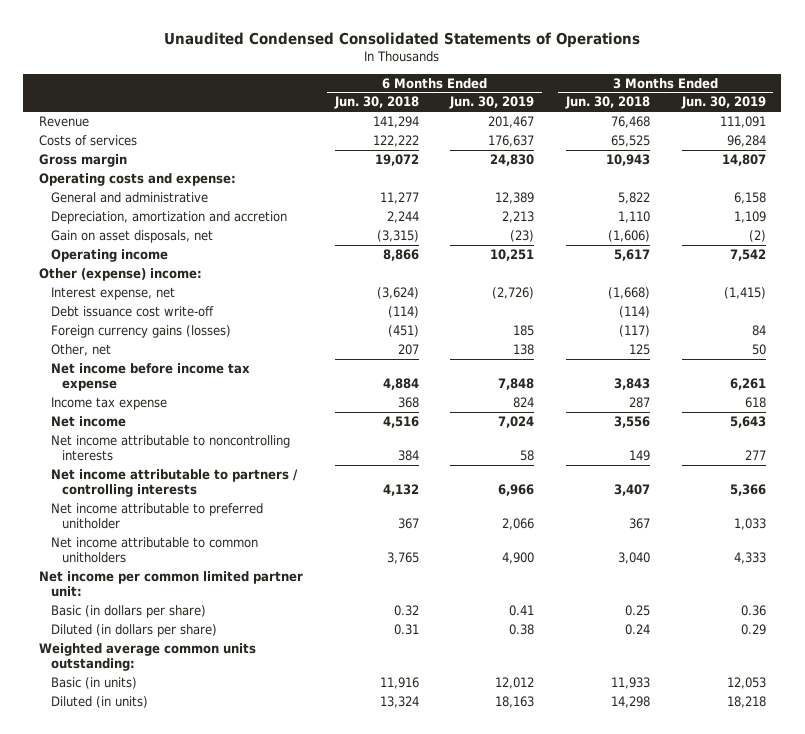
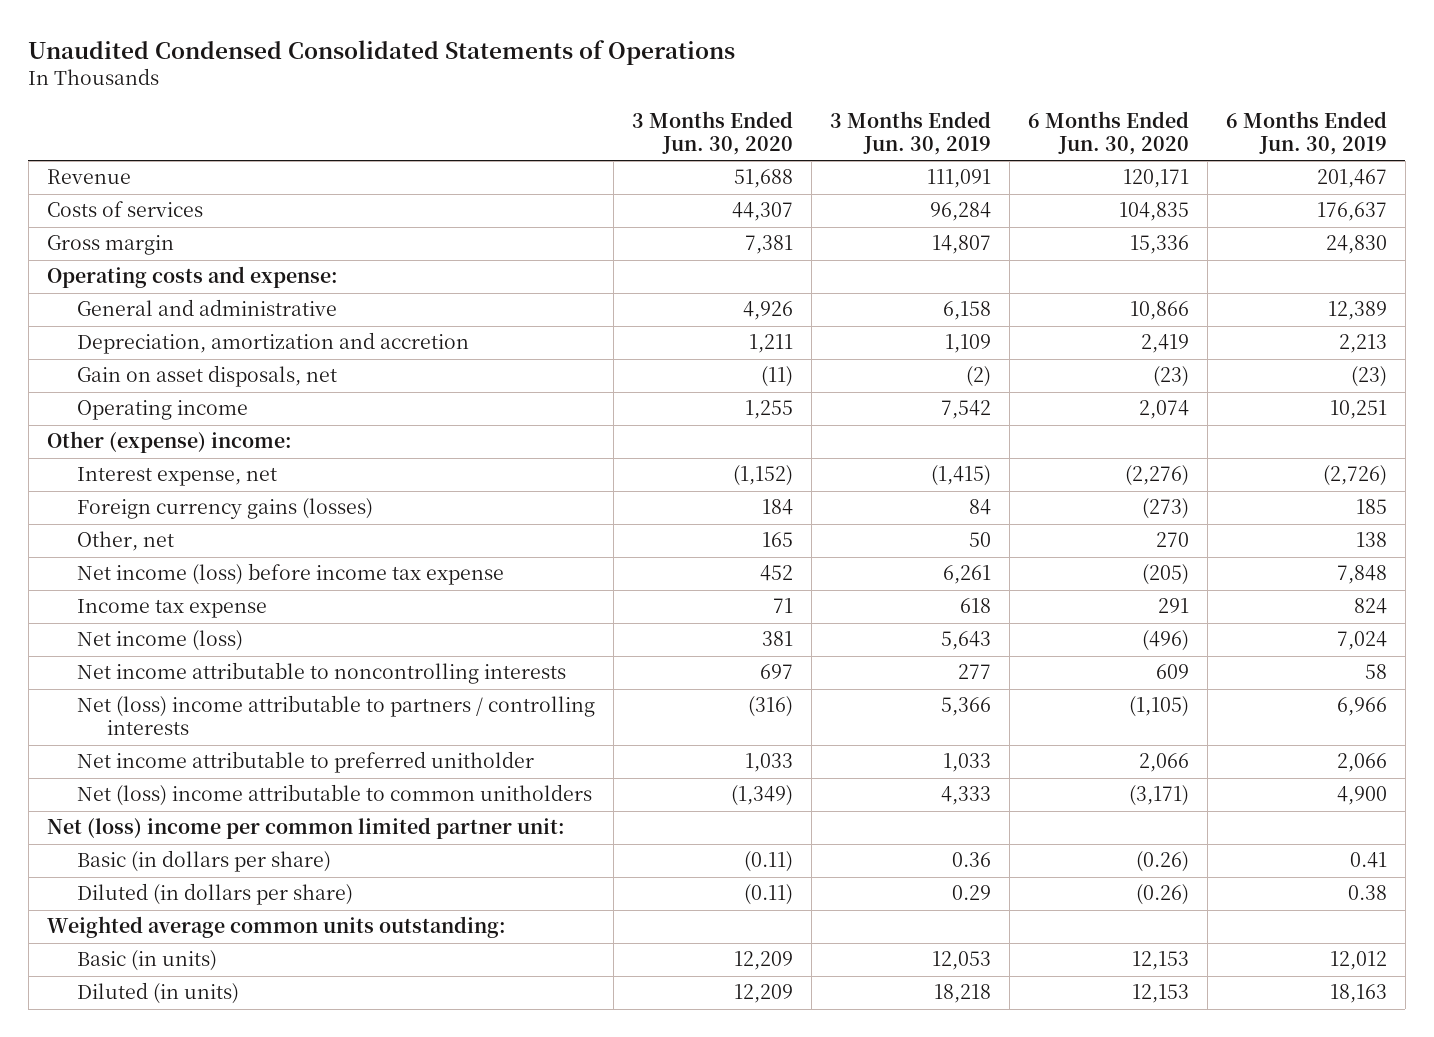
- | 6 Months Ended Jun. 30, 2018 | 6 Months Ended Jun. 30, 2019 | 3 Months Ended Jun. 30, 2018 | 3 Months Ended Jun. 30, 2019
+ | 3 Months Ended Jun. 30, 2020 | 3 Months Ended Jun. 30, 2019 | 6 Months Ended Jun. 30, 2020 | 6 Months Ended Jun. 30, 2019
- Debt issuance cost write-off | (114) | | (114) |
- Net income before income tax expense | 4,884 | 7,848 | 3,843 | 6,261
+ Net income (loss) before income tax expense | 452 | 6,261 | (205) | 7,848
- Net income | 4,516 | 7,024 | 3,556 | 5,643
+ Net income (loss) | 381 | 5,643 | (496) | 7,024
- Net income attributable to partners / controlling interests | 4,132 | 6,966 | 3,407 | 5,366
+ Net (loss) income attributable to partners / controlling interests | (316) | 5,366 | (1,105) | 6,966
- Net income attributable to common unitholders | 3,765 | 4,900 | 3,040 | 4,333
- Net income per common limited partner unit:
+ Net (loss) income attributable to common unitholders | (1,349) | 4,333 | (3,171) | 4,900
+ Net (loss) income per common limited partner unit:

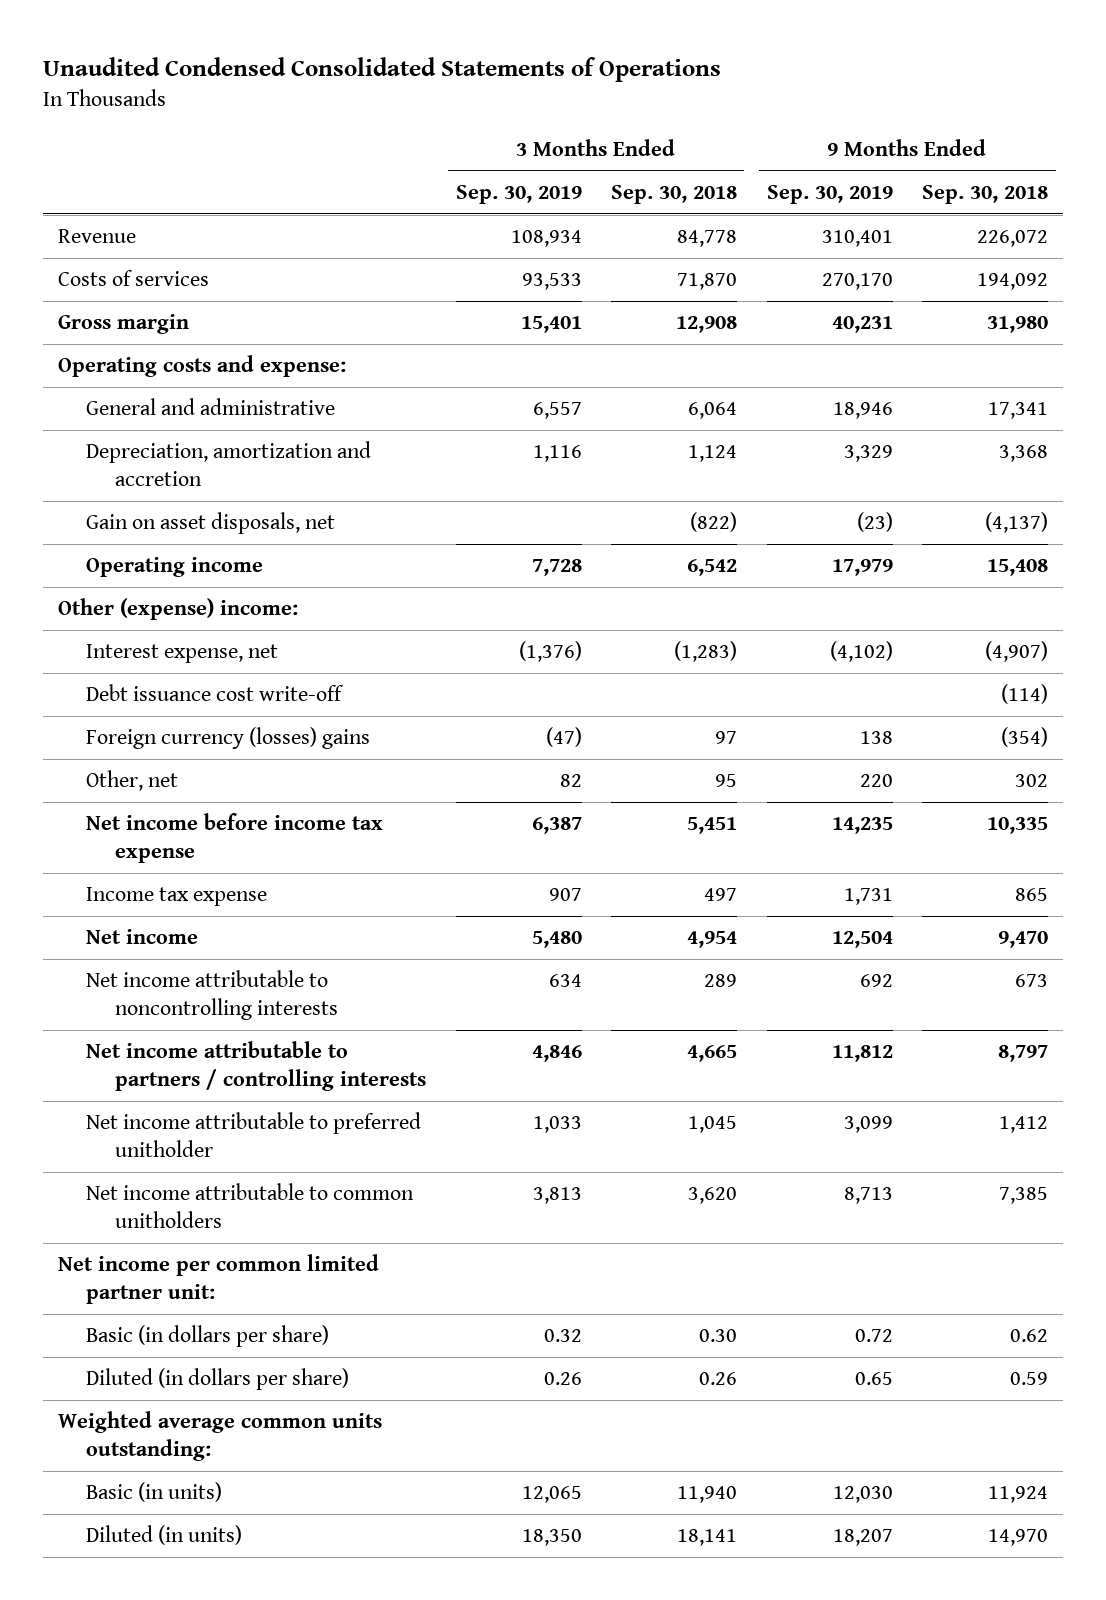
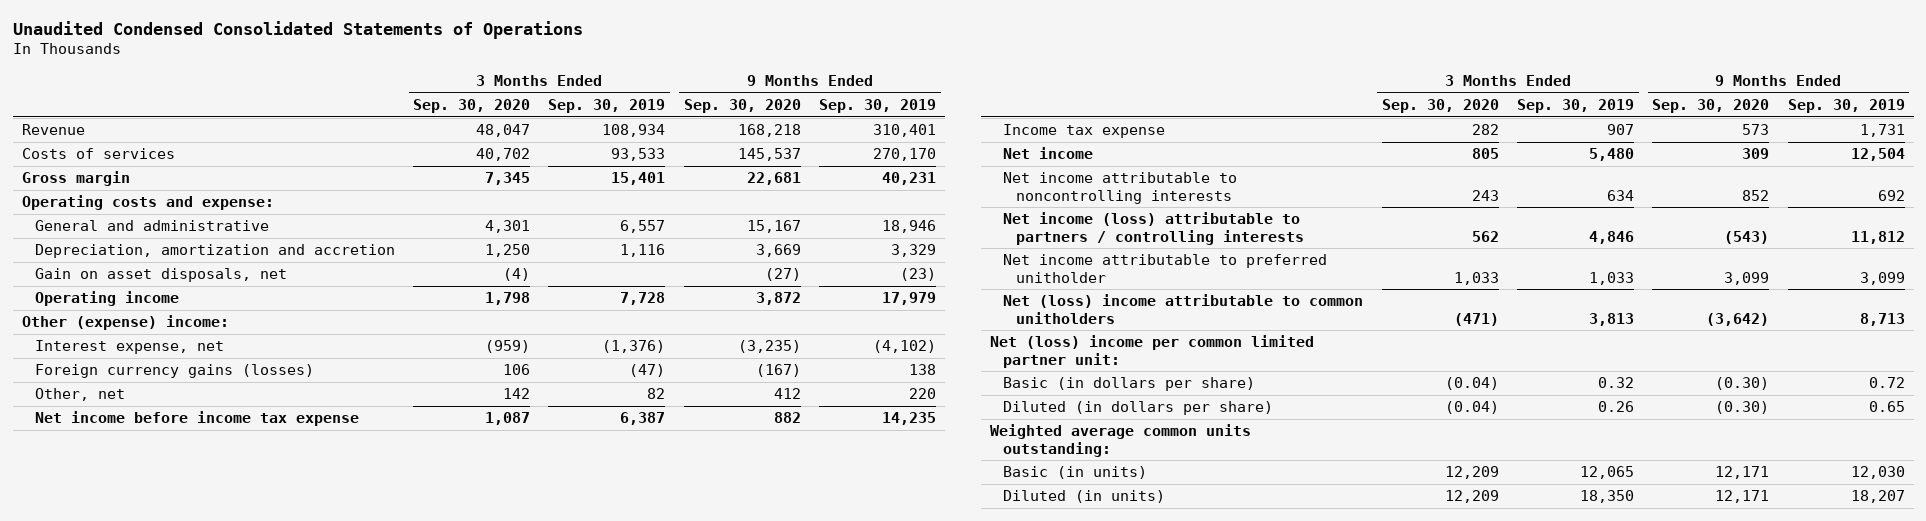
- | 3 Months Ended Sep. 30, 2019 | 3 Months Ended Sep. 30, 2018 | 9 Months Ended Sep. 30, 2019 | 9 Months Ended Sep. 30, 2018
+ | 3 Months Ended Sep. 30, 2020 | 3 Months Ended Sep. 30, 2019 | 9 Months Ended Sep. 30, 2020 | 9 Months Ended Sep. 30, 2019
- Debt issuance cost write-off | | | | (114)
- Foreign currency (losses) gains | (47) | 97 | 138 | (354)
+ Foreign currency gains (losses) | 106 | (47) | (167) | 138
- Net income attributable to partners / controlling interests | 4,846 | 4,665 | 11,812 | 8,797
+ Net income (loss) attributable to partners / controlling interests | 562 | 4,846 | (543) | 11,812
- Net income attributable to common unitholders | 3,813 | 3,620 | 8,713 | 7,385
- Net income per common limited partner unit:
+ Net (loss) income attributable to common unitholders | (471) | 3,813 | (3,642) | 8,713
+ Net (loss) income per common limited partner unit:

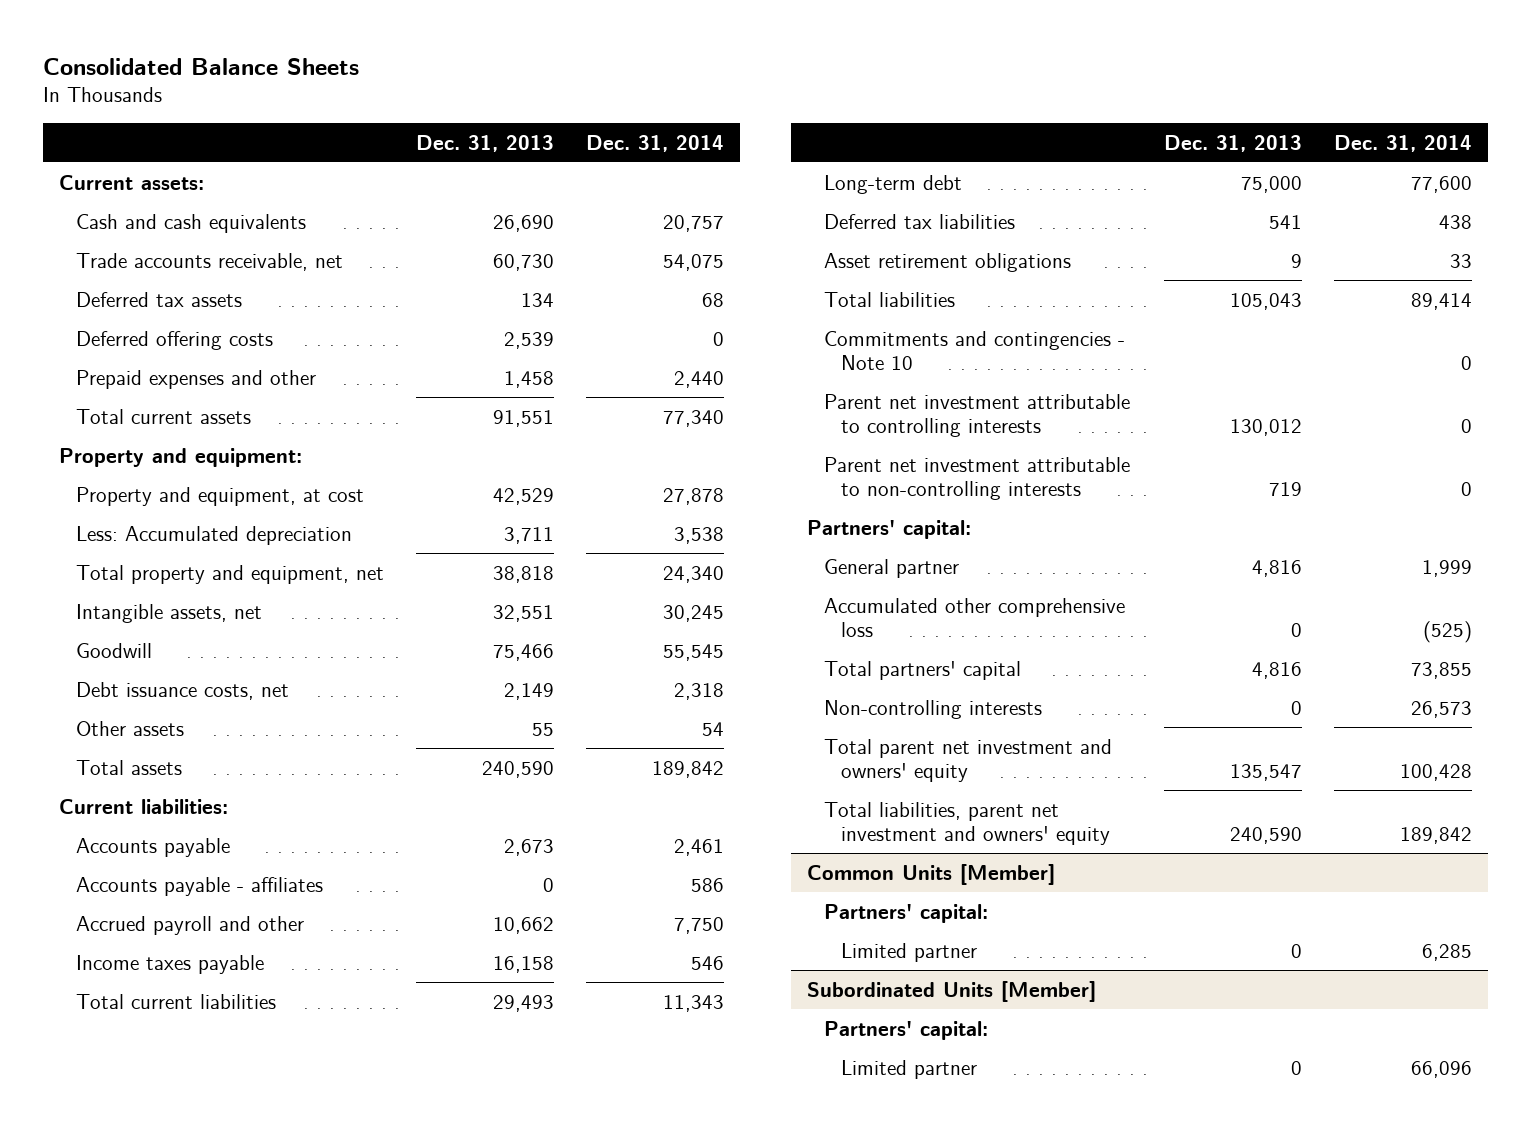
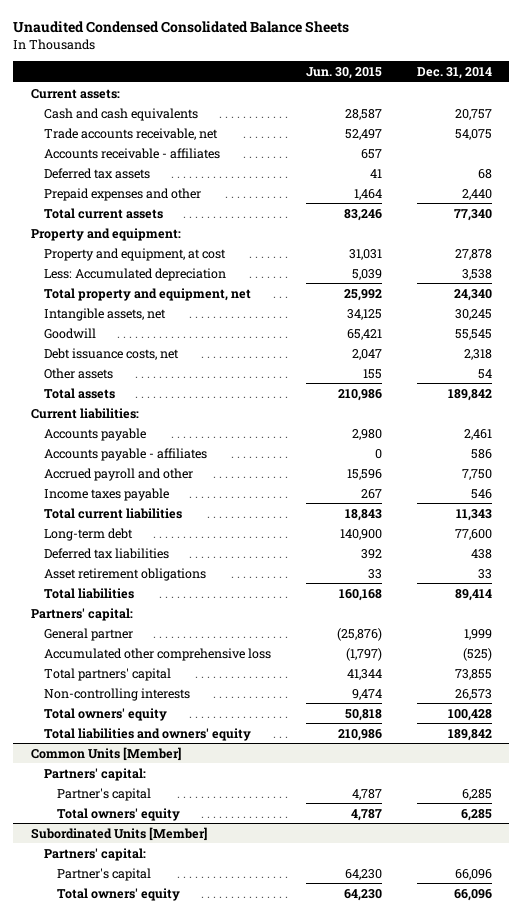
- Consolidated Balance Sheets
+ Unaudited Condensed Consolidated Balance Sheets
- | Dec. 31, 2013 | Dec. 31, 2014
+ | Jun. 30, 2015 | Dec. 31, 2014
+ Accounts receivable - affiliates | 657 |
- Deferred offering costs | 2,539 | 0
- Commitments and contingencies - Note 10 | | 0
- Parent net investment attributable to controlling interests | 130,012 | 0
- Parent net investment attributable to non-controlling interests | 719 | 0
- Total parent net investment and owners' equity | 135,547 | 100,428
- Total liabilities, parent net investment and owners' equity | 240,590 | 189,842
+ Total owners' equity | 50,818 | 100,428
+ Total liabilities and owners' equity | 210,986 | 189,842
@ Common Units [Member]
- Limited partner | 0 | 6,285
+ Partner's capital | 4,787 | 6,285
+ Total owners' equity | 4,787 | 6,285
@ Subordinated Units [Member]
- Limited partner | 0 | 66,096
+ Partner's capital | 64,230 | 66,096
+ Total owners' equity | 64,230 | 66,096

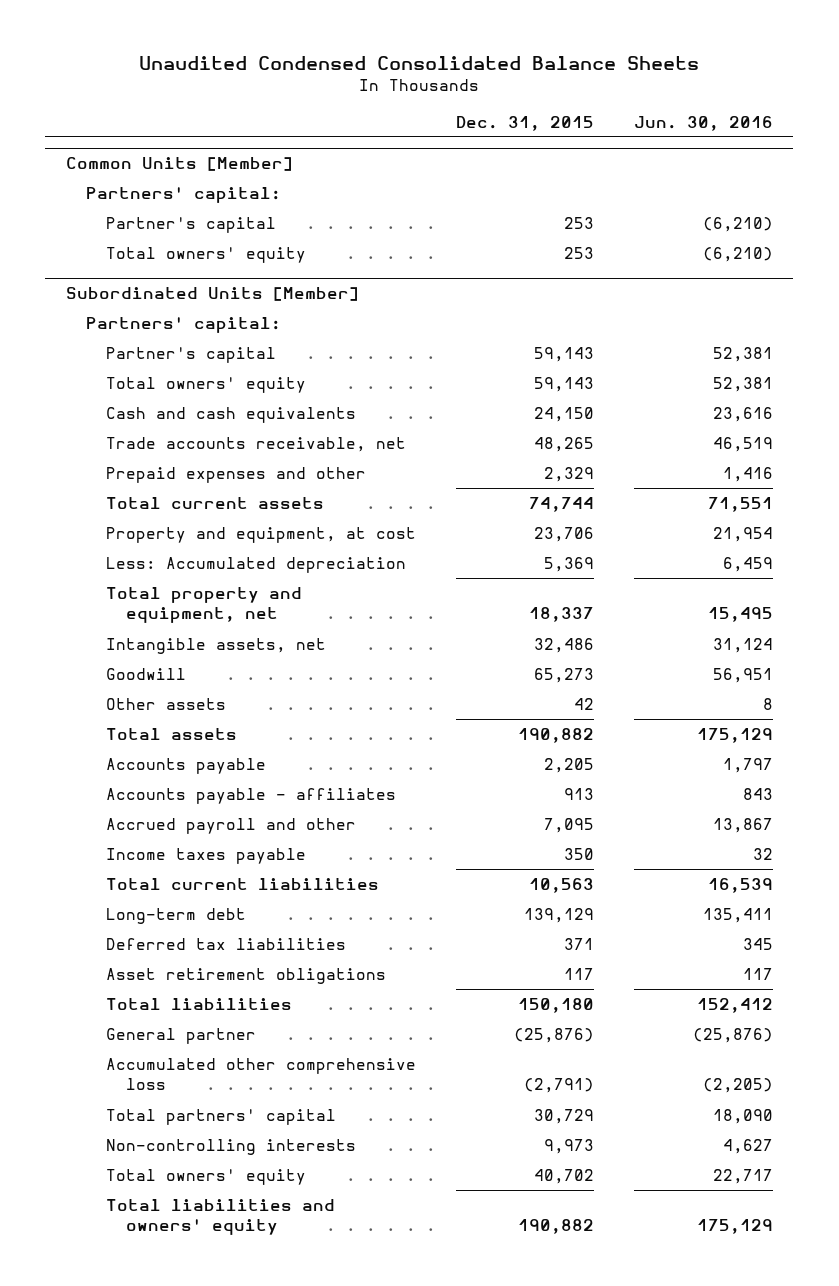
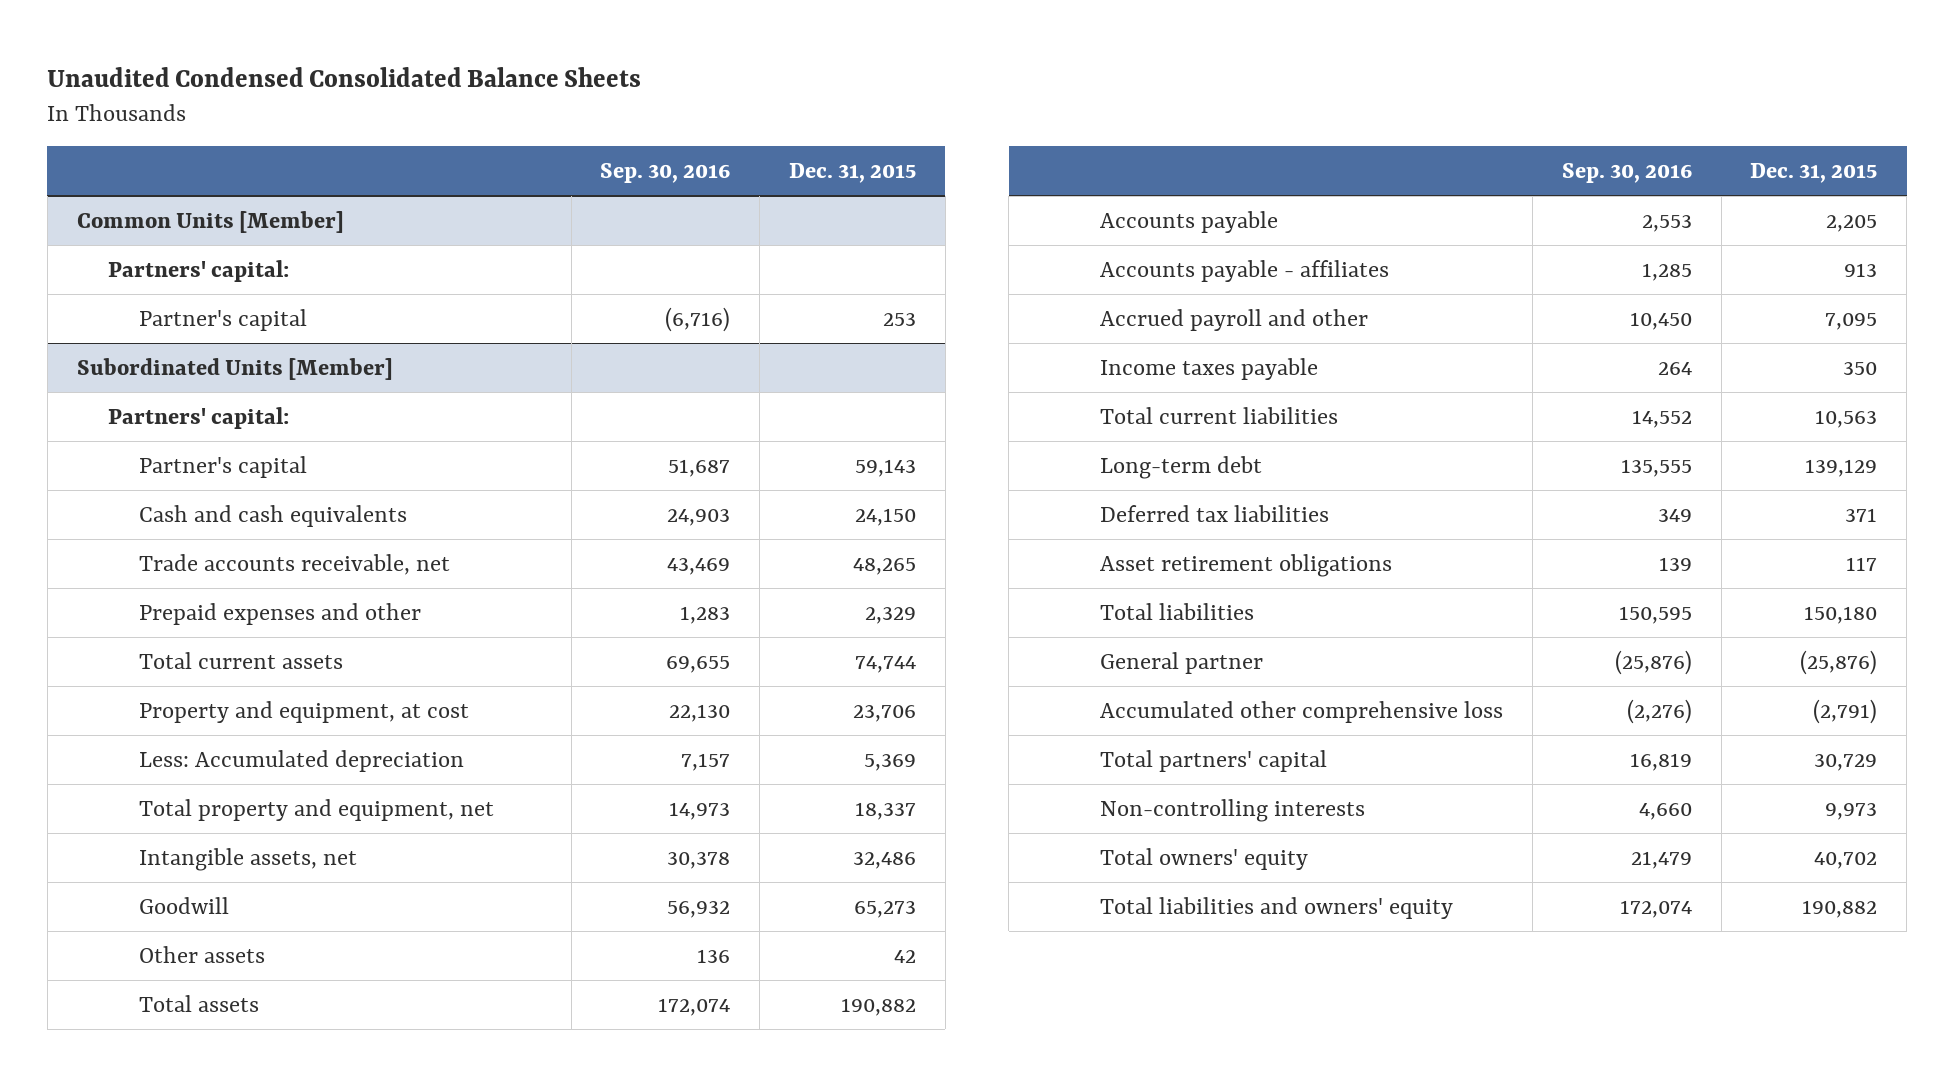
- | Dec. 31, 2015 | Jun. 30, 2016
+ | Sep. 30, 2016 | Dec. 31, 2015
@ Common Units [Member]
- Total owners' equity | 253 | (6,210)
@ Subordinated Units [Member]
- Total owners' equity | 59,143 | 52,381

